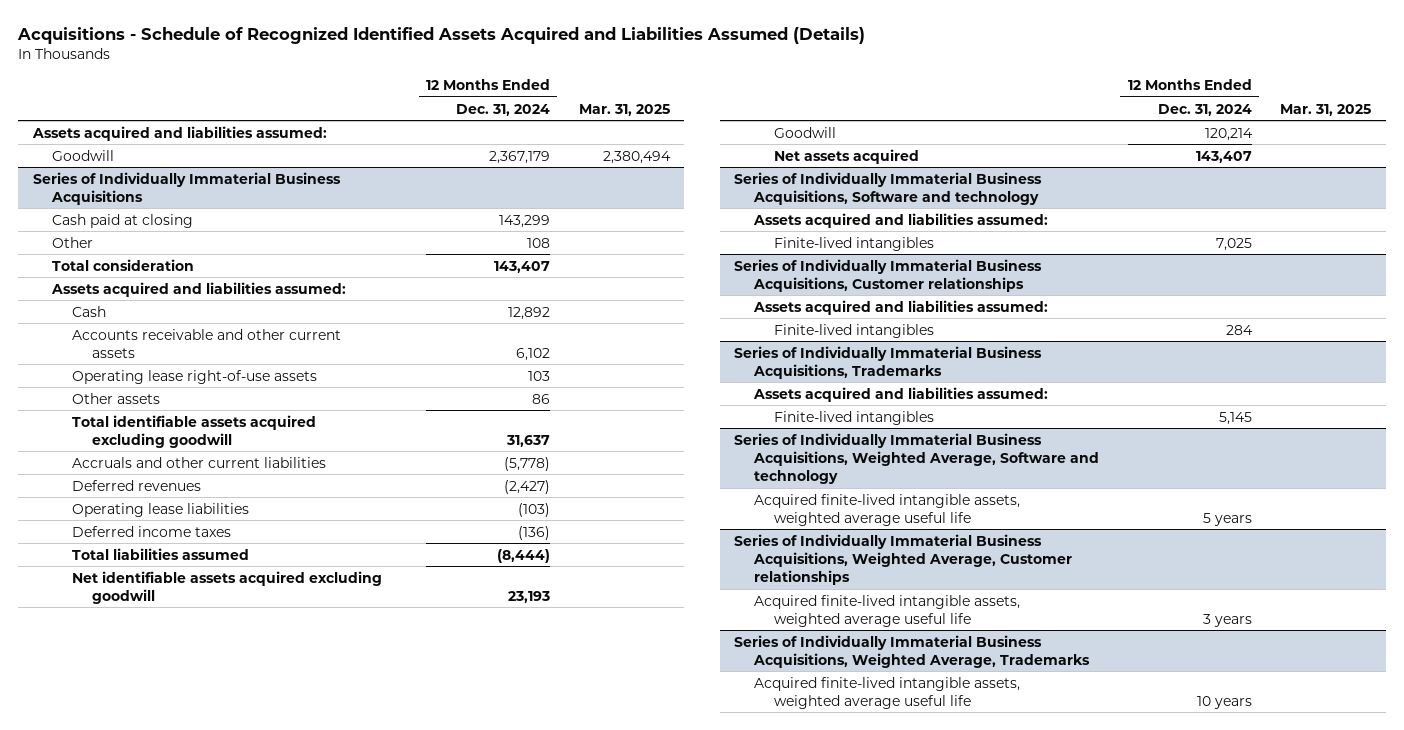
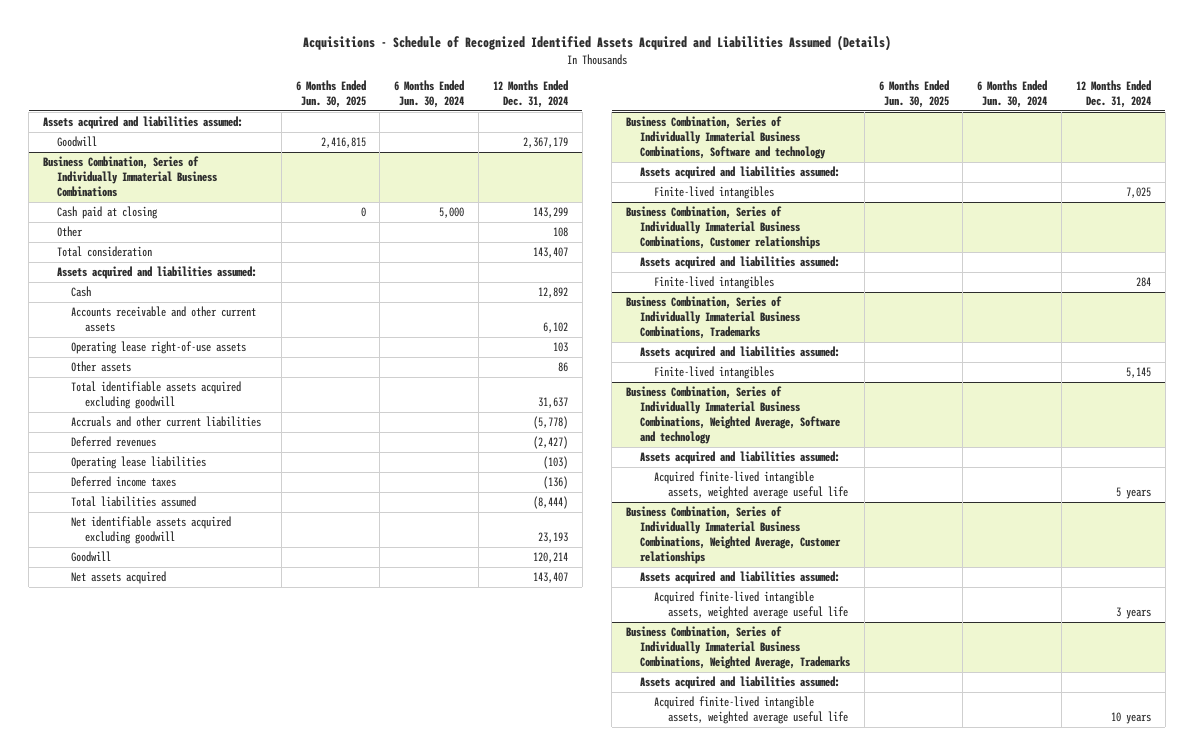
- | 12 Months Ended Dec. 31, 2024 | Mar. 31, 2025
+ | 6 Months Ended Jun. 30, 2025 | 6 Months Ended Jun. 30, 2024 | 12 Months Ended Dec. 31, 2024
- Series of Individually Immaterial Business Acquisitions
+ Business Combination, Series of Individually Immaterial Business Combinations
- Series of Individually Immaterial Business Acquisitions, Software and technology
+ Business Combination, Series of Individually Immaterial Business Combinations, Software and technology
- Series of Individually Immaterial Business Acquisitions, Customer relationships
+ Business Combination, Series of Individually Immaterial Business Combinations, Customer relationships
- Series of Individually Immaterial Business Acquisitions, Trademarks
+ Business Combination, Series of Individually Immaterial Business Combinations, Trademarks
- Series of Individually Immaterial Business Acquisitions, Weighted Average, Software and technology
+ Business Combination, Series of Individually Immaterial Business Combinations, Weighted Average, Software and technology
+ Assets acquired and liabilities assumed:
- Series of Individually Immaterial Business Acquisitions, Weighted Average, Customer relationships
+ Business Combination, Series of Individually Immaterial Business Combinations, Weighted Average, Customer relationships
+ Assets acquired and liabilities assumed:
- Series of Individually Immaterial Business Acquisitions, Weighted Average, Trademarks
+ Business Combination, Series of Individually Immaterial Business Combinations, Weighted Average, Trademarks
+ Assets acquired and liabilities assumed:

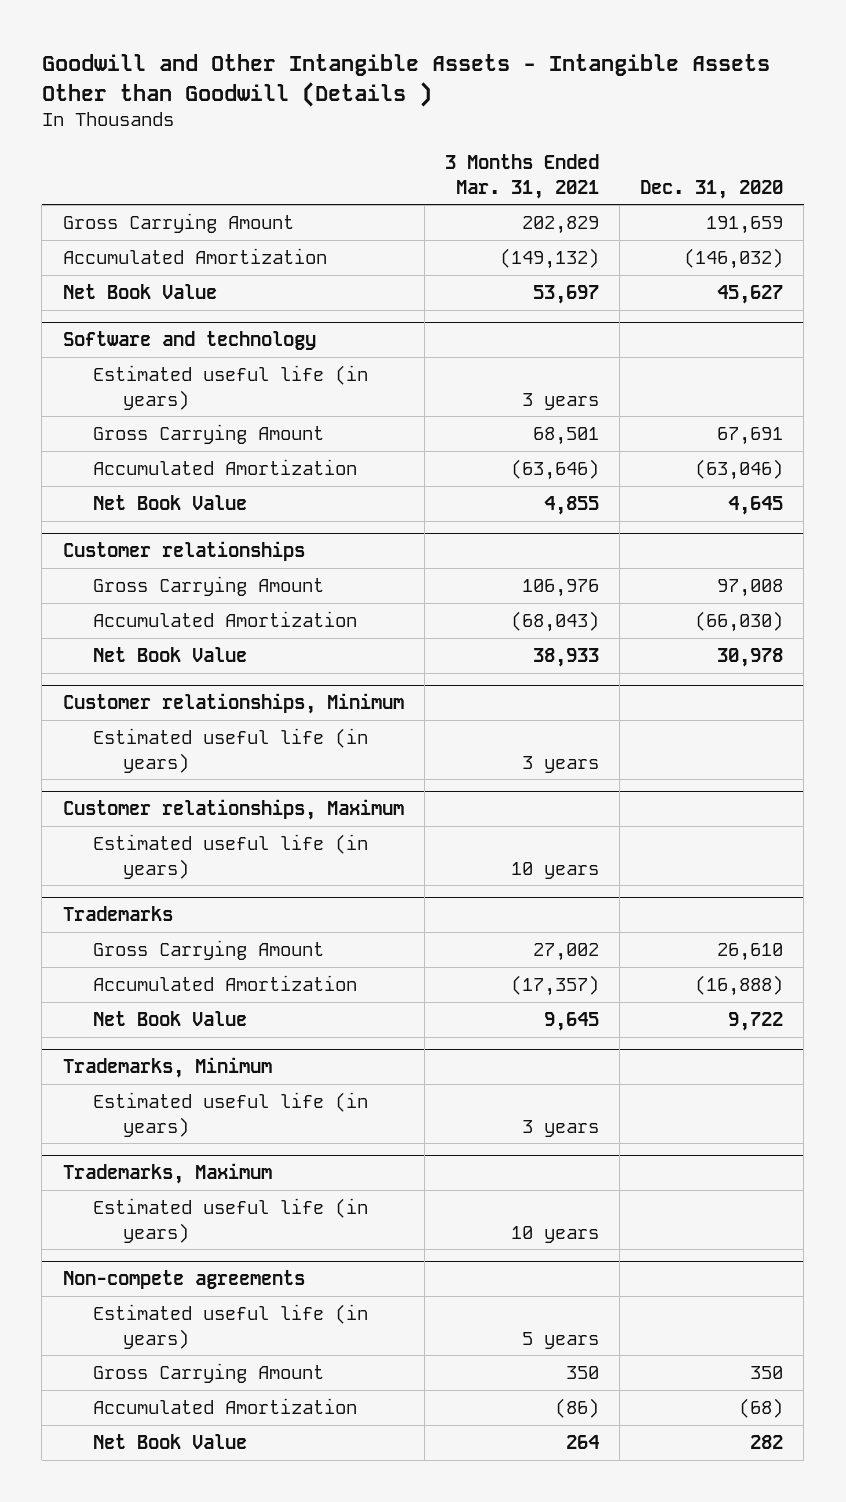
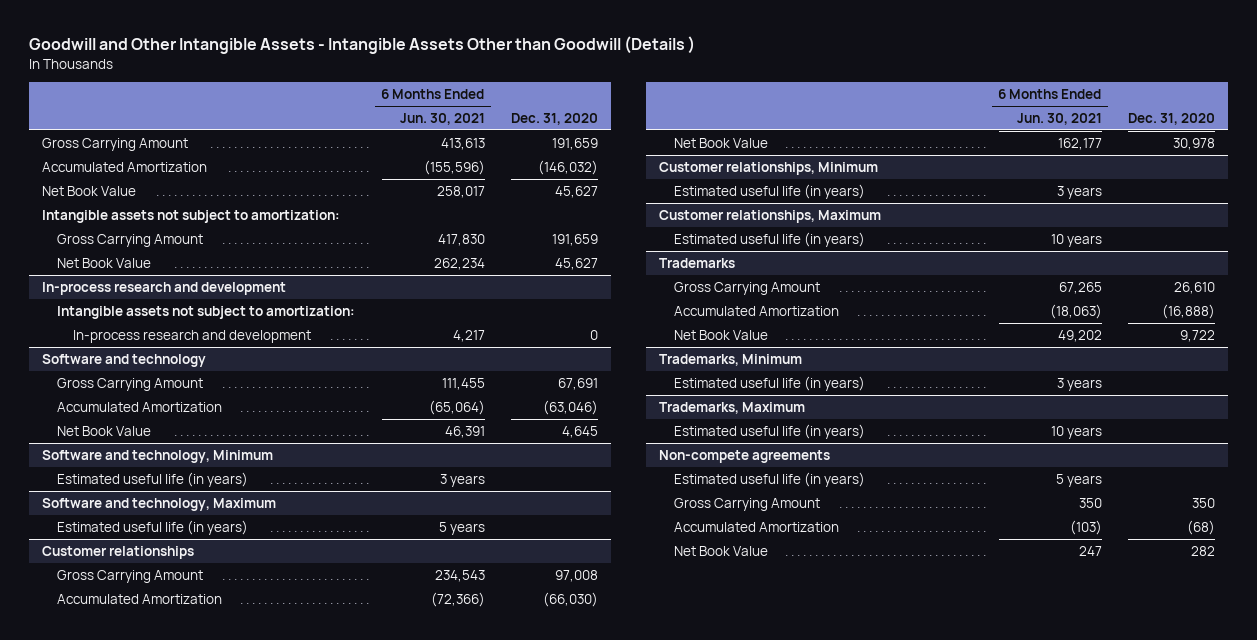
- | 3 Months Ended Mar. 31, 2021 | Dec. 31, 2020
+ | 6 Months Ended Jun. 30, 2021 | Dec. 31, 2020
+ Intangible assets not subject to amortization:
+ Gross Carrying Amount | 417,830 | 191,659
+ Net Book Value | 262,234 | 45,627
+ In-process research and development
+ Intangible assets not subject to amortization:
+ In-process research and development | 4,217 | 0
@ Software and technology
- Estimated useful life (in years) | 3 years |
+ Software and technology, Minimum
+ Estimated useful life (in years) | 3 years |
+ Software and technology, Maximum
+ Estimated useful life (in years) | 5 years |

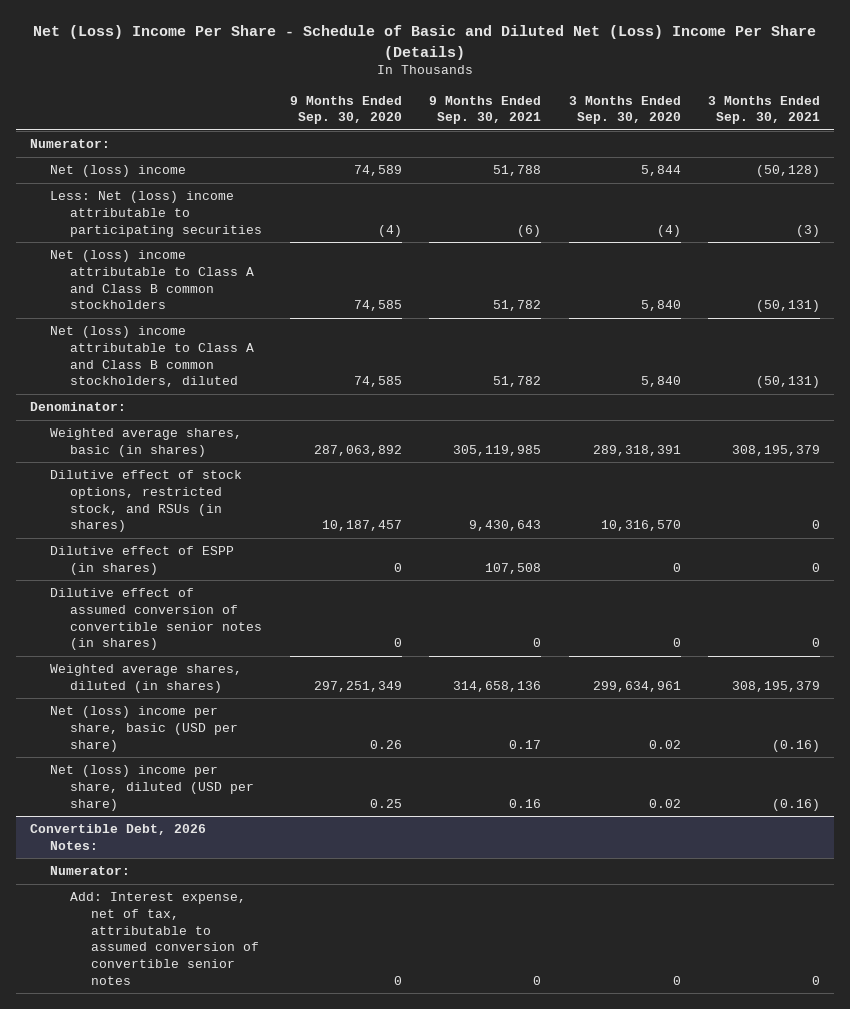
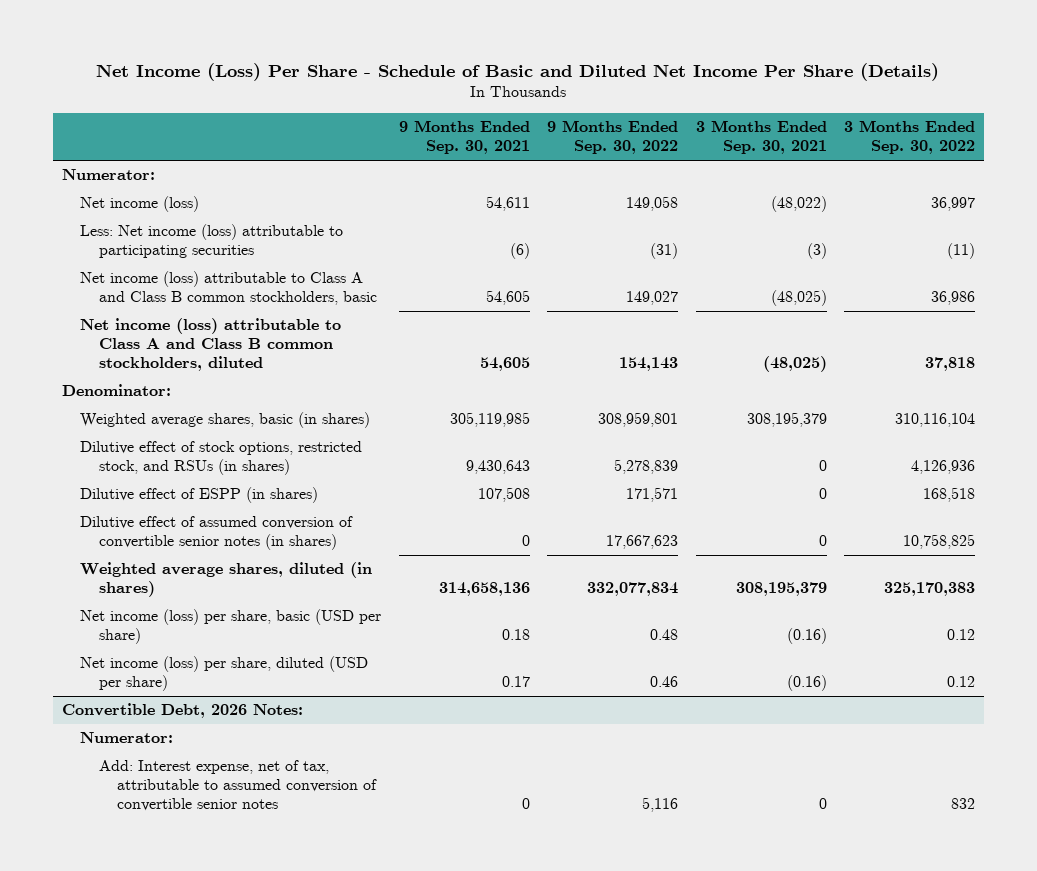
- Net (Loss) Income Per Share - Schedule of Basic and Diluted Net (Loss) Income Per Share (Details)
+ Net Income (Loss) Per Share - Schedule of Basic and Diluted Net Income Per Share (Details)
- | 9 Months Ended Sep. 30, 2020 | 9 Months Ended Sep. 30, 2021 | 3 Months Ended Sep. 30, 2020 | 3 Months Ended Sep. 30, 2021
+ | 9 Months Ended Sep. 30, 2021 | 9 Months Ended Sep. 30, 2022 | 3 Months Ended Sep. 30, 2021 | 3 Months Ended Sep. 30, 2022
- Net (loss) income | 74,589 | 51,788 | 5,844 | (50,128)
- Less: Net (loss) income attributable to participating securities | (4) | (6) | (4) | (3)
- Net (loss) income attributable to Class A and Class B common stockholders | 74,585 | 51,782 | 5,840 | (50,131)
- Net (loss) income attributable to Class A and Class B common stockholders, diluted | 74,585 | 51,782 | 5,840 | (50,131)
+ Net income (loss) | 54,611 | 149,058 | (48,022) | 36,997
+ Less: Net income (loss) attributable to participating securities | (6) | (31) | (3) | (11)
+ Net income (loss) attributable to Class A and Class B common stockholders, basic | 54,605 | 149,027 | (48,025) | 36,986
+ Net income (loss) attributable to Class A and Class B common stockholders, diluted | 54,605 | 154,143 | (48,025) | 37,818
- Net (loss) income per share, basic (USD per share) | 0.26 | 0.17 | 0.02 | (0.16)
- Net (loss) income per share, diluted (USD per share) | 0.25 | 0.16 | 0.02 | (0.16)
+ Net income (loss) per share, basic (USD per share) | 0.18 | 0.48 | (0.16) | 0.12
+ Net income (loss) per share, diluted (USD per share) | 0.17 | 0.46 | (0.16) | 0.12

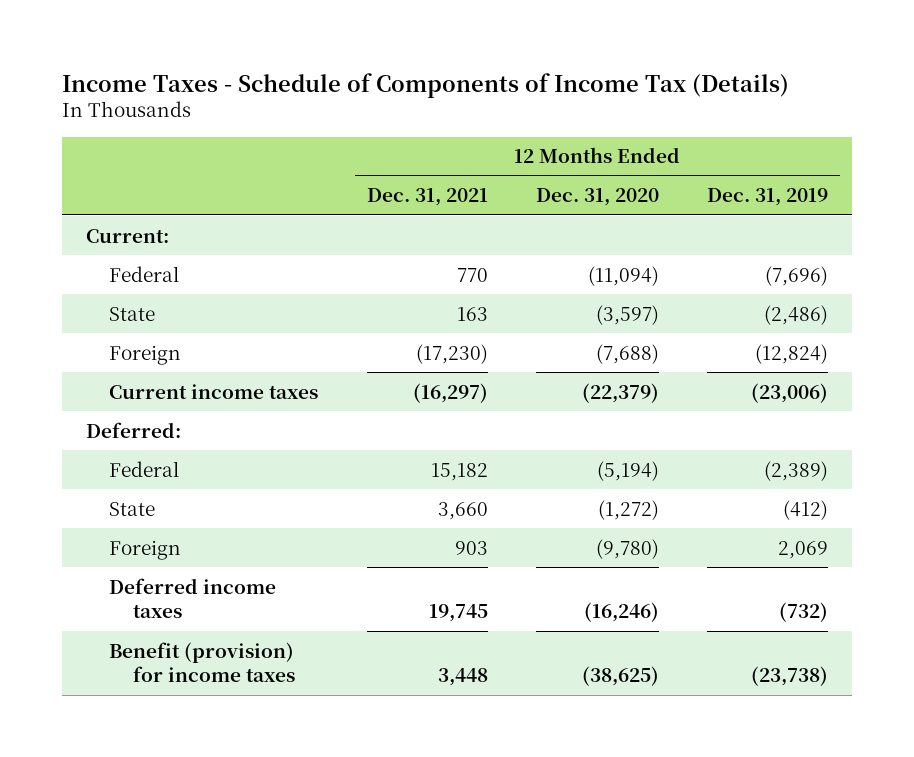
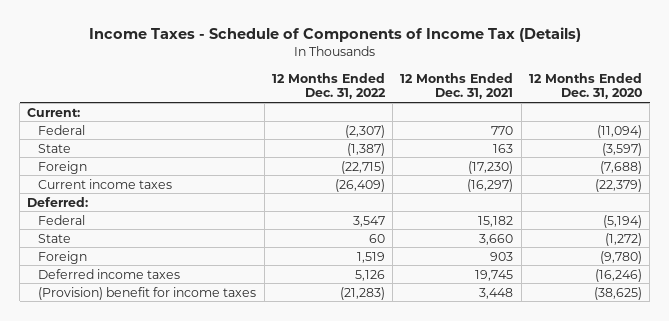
- | 12 Months Ended Dec. 31, 2021 | 12 Months Ended Dec. 31, 2020 | 12 Months Ended Dec. 31, 2019
+ | 12 Months Ended Dec. 31, 2022 | 12 Months Ended Dec. 31, 2021 | 12 Months Ended Dec. 31, 2020
- Benefit (provision) for income taxes | 3,448 | (38,625) | (23,738)
+ (Provision) benefit for income taxes | (21,283) | 3,448 | (38,625)

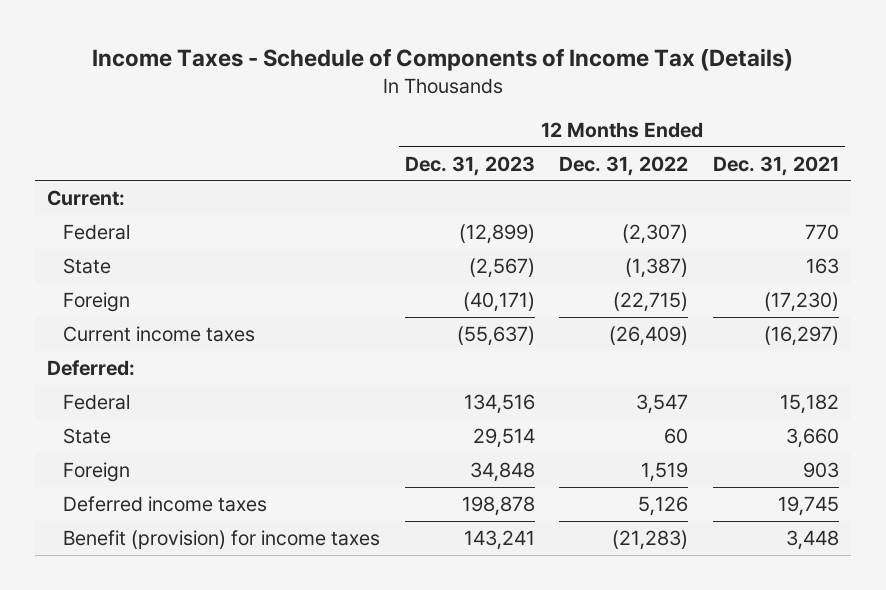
- | 12 Months Ended Dec. 31, 2022 | 12 Months Ended Dec. 31, 2021 | 12 Months Ended Dec. 31, 2020
+ | 12 Months Ended Dec. 31, 2023 | 12 Months Ended Dec. 31, 2022 | 12 Months Ended Dec. 31, 2021
- (Provision) benefit for income taxes | (21,283) | 3,448 | (38,625)
+ Benefit (provision) for income taxes | 143,241 | (21,283) | 3,448

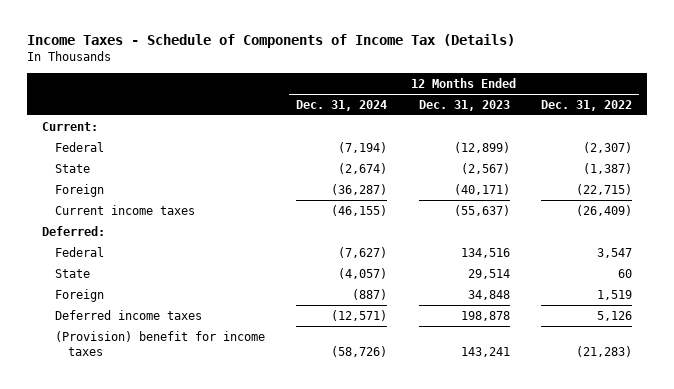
- | 12 Months Ended Dec. 31, 2023 | 12 Months Ended Dec. 31, 2022 | 12 Months Ended Dec. 31, 2021
+ | 12 Months Ended Dec. 31, 2024 | 12 Months Ended Dec. 31, 2023 | 12 Months Ended Dec. 31, 2022
- Benefit (provision) for income taxes | 143,241 | (21,283) | 3,448
+ (Provision) benefit for income taxes | (58,726) | 143,241 | (21,283)

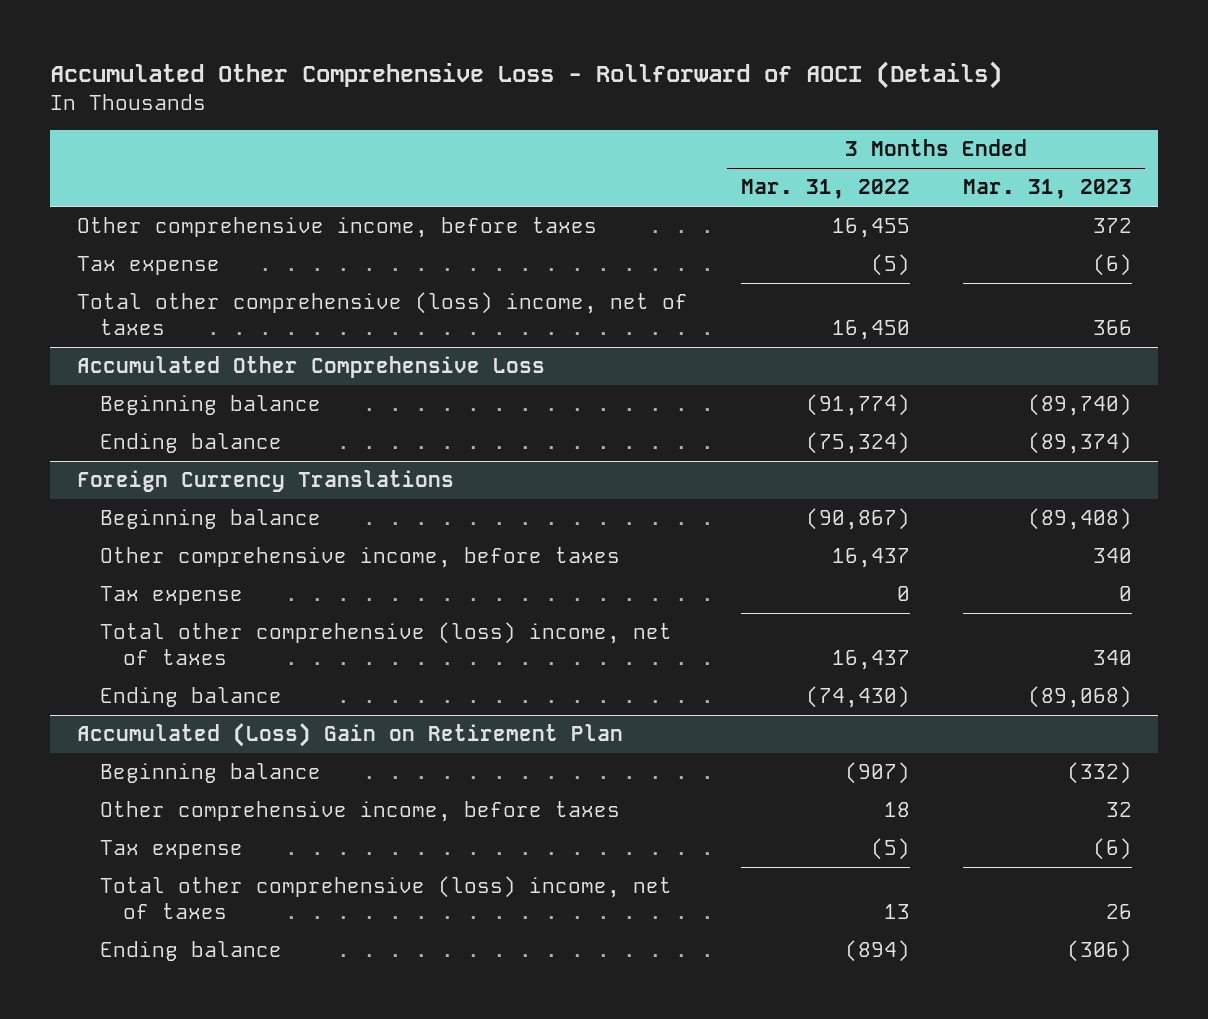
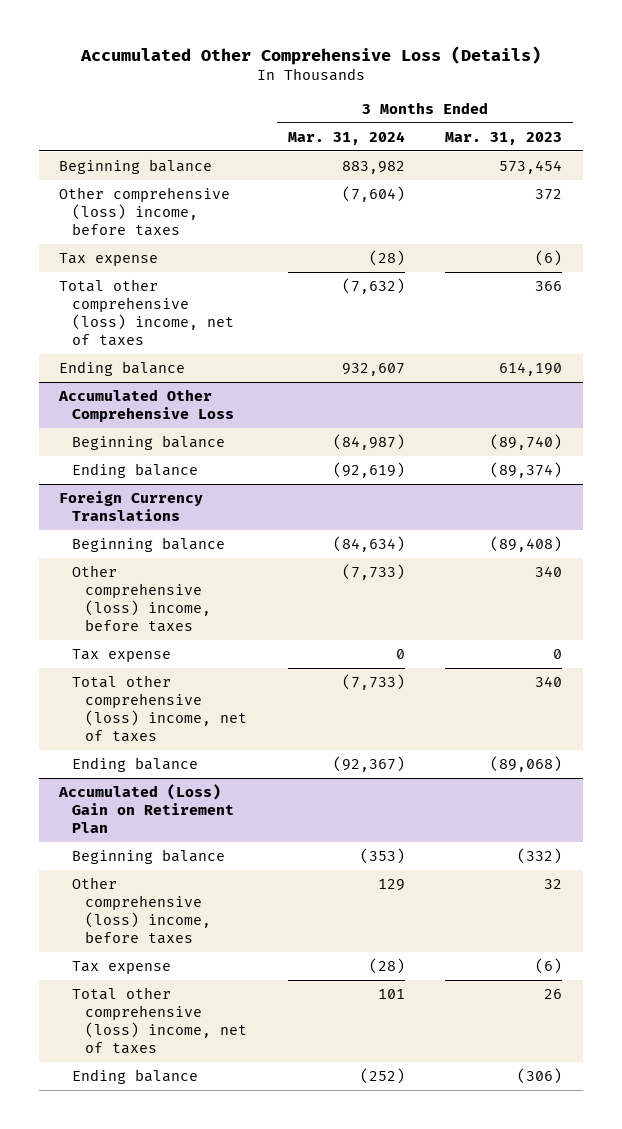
- Accumulated Other Comprehensive Loss - Rollforward of AOCI (Details)
+ Accumulated Other Comprehensive Loss (Details)
- | 3 Months Ended Mar. 31, 2022 | 3 Months Ended Mar. 31, 2023
+ | 3 Months Ended Mar. 31, 2024 | 3 Months Ended Mar. 31, 2023
- Other comprehensive income, before taxes | 16,455 | 372
+ Beginning balance | 883,982 | 573,454
+ Other comprehensive (loss) income, before taxes | (7,604) | 372
+ Ending balance | 932,607 | 614,190
@ Foreign Currency Translations
- Other comprehensive income, before taxes | 16,437 | 340
+ Other comprehensive (loss) income, before taxes | (7,733) | 340
@ Accumulated (Loss) Gain on Retirement Plan
- Other comprehensive income, before taxes | 18 | 32
+ Other comprehensive (loss) income, before taxes | 129 | 32

